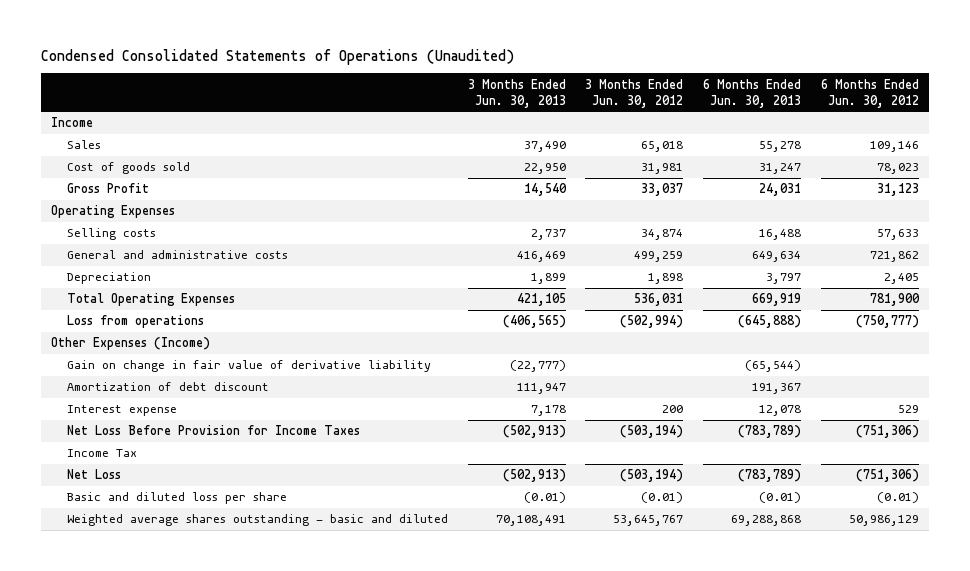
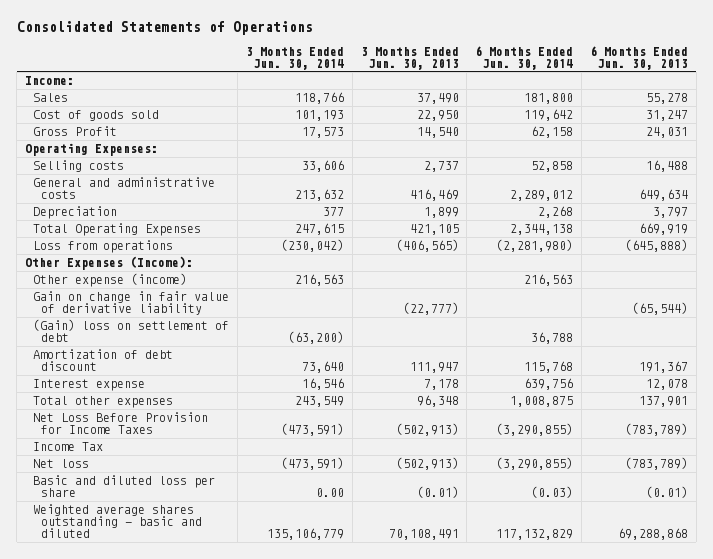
- Condensed Consolidated Statements of Operations (Unaudited)
+ Consolidated Statements of Operations
- | 3 Months Ended Jun. 30, 2013 | 3 Months Ended Jun. 30, 2012 | 6 Months Ended Jun. 30, 2013 | 6 Months Ended Jun. 30, 2012
+ | 3 Months Ended Jun. 30, 2014 | 3 Months Ended Jun. 30, 2013 | 6 Months Ended Jun. 30, 2014 | 6 Months Ended Jun. 30, 2013
- Income
+ Income:
- Operating Expenses
+ Operating Expenses:
- Other Expenses (Income)
+ Other Expenses (Income):
+ Other expense (income) | 216,563 | | 216,563 |
+ (Gain) loss on settlement of debt | (63,200) | | 36,788 |
+ Total other expenses | 243,549 | 96,348 | 1,008,875 | 137,901
- Net Loss | (502,913) | (503,194) | (783,789) | (751,306)
+ Net loss | (473,591) | (502,913) | (3,290,855) | (783,789)

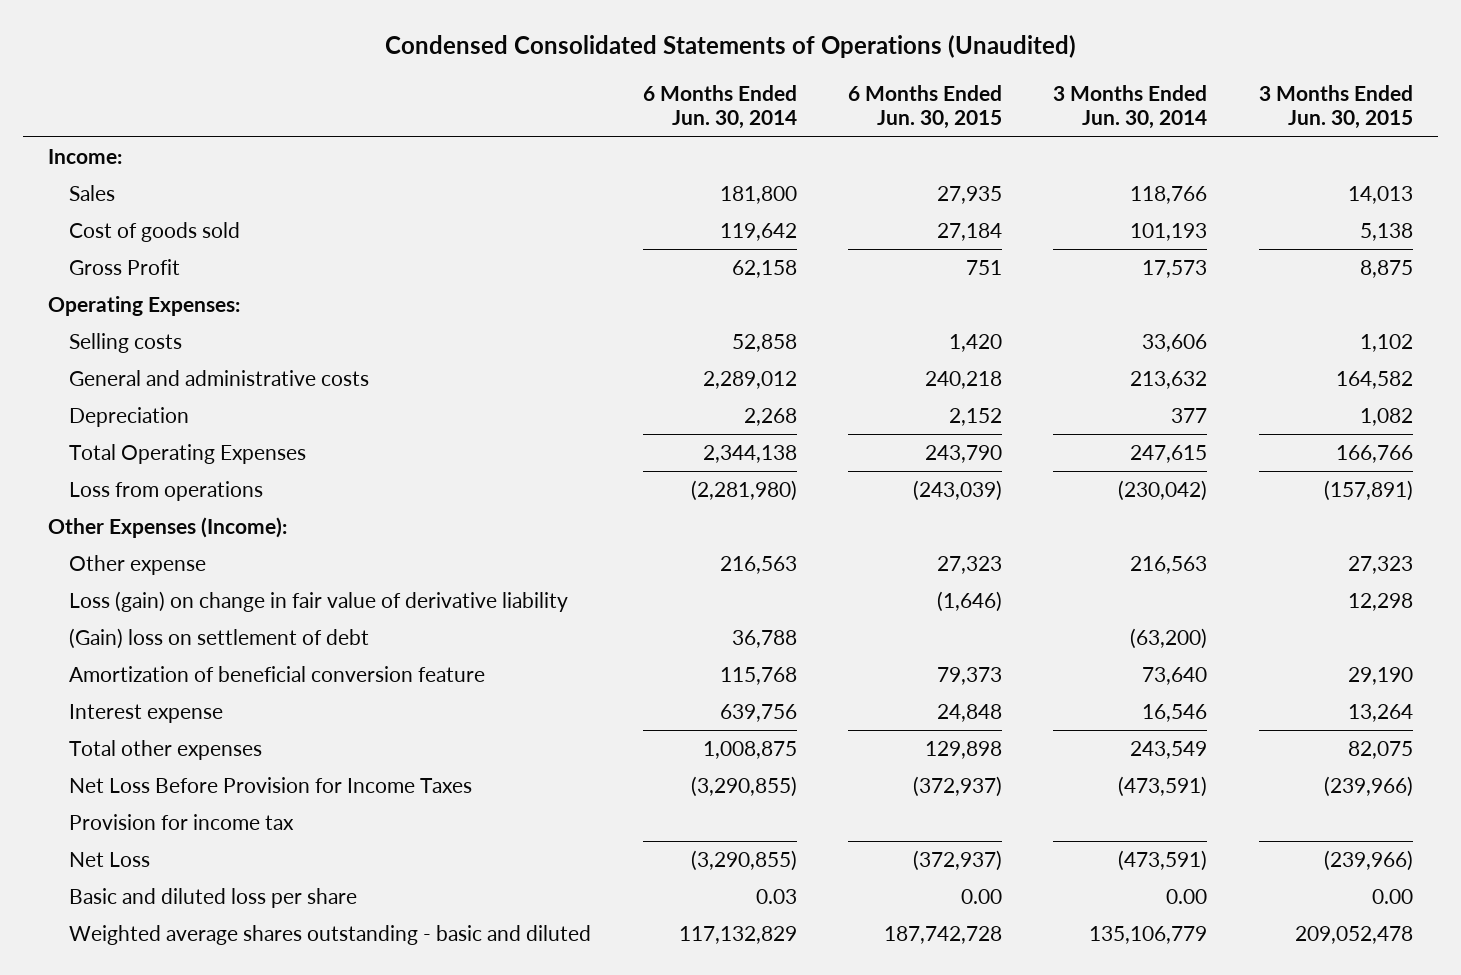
- Consolidated Statements of Operations
+ Condensed Consolidated Statements of Operations (Unaudited)
- | 3 Months Ended Jun. 30, 2014 | 3 Months Ended Jun. 30, 2013 | 6 Months Ended Jun. 30, 2014 | 6 Months Ended Jun. 30, 2013
+ | 6 Months Ended Jun. 30, 2014 | 6 Months Ended Jun. 30, 2015 | 3 Months Ended Jun. 30, 2014 | 3 Months Ended Jun. 30, 2015
- Other expense (income) | 216,563 | | 216,563 |
- Gain on change in fair value of derivative liability | | (22,777) | | (65,544)
+ Other expense | 216,563 | 27,323 | 216,563 | 27,323
+ Loss (gain) on change in fair value of derivative liability | | (1,646) | | 12,298
- Amortization of debt discount | 73,640 | 111,947 | 115,768 | 191,367
+ Amortization of beneficial conversion feature | 115,768 | 79,373 | 73,640 | 29,190
- Income Tax
- Net loss | (473,591) | (502,913) | (3,290,855) | (783,789)
- Basic and diluted loss per share | 0.00 | (0.01) | (0.03) | (0.01)
+ Provision for income tax
+ Net Loss | (3,290,855) | (372,937) | (473,591) | (239,966)
+ Basic and diluted loss per share | 0.03 | 0.00 | 0.00 | 0.00

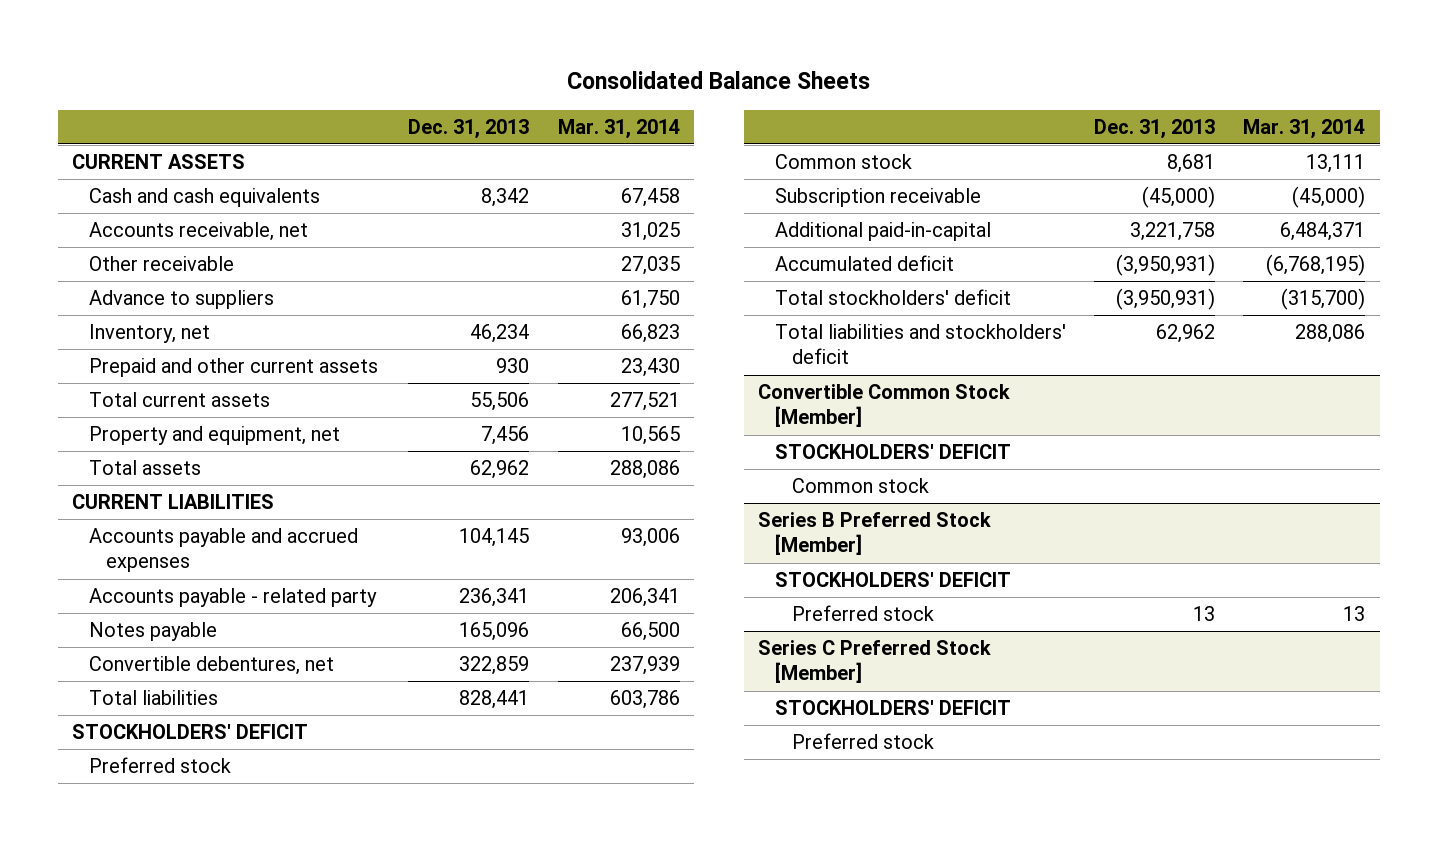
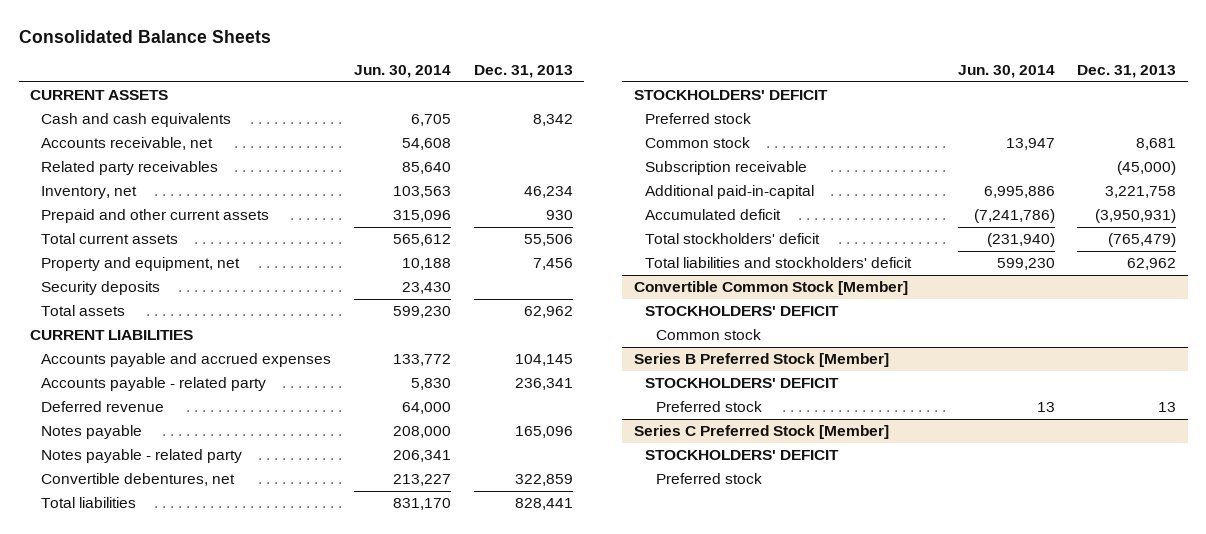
- | Dec. 31, 2013 | Mar. 31, 2014
+ | Jun. 30, 2014 | Dec. 31, 2013
- Other receivable | | 27,035
- Advance to suppliers | | 61,750
+ Related party receivables | 85,640 |
+ Security deposits | 23,430 |
+ Deferred revenue | 64,000 |
+ Notes payable - related party | 206,341 |
- Total stockholders' deficit | (3,950,931) | (315,700)
+ Total stockholders' deficit | (231,940) | (765,479)

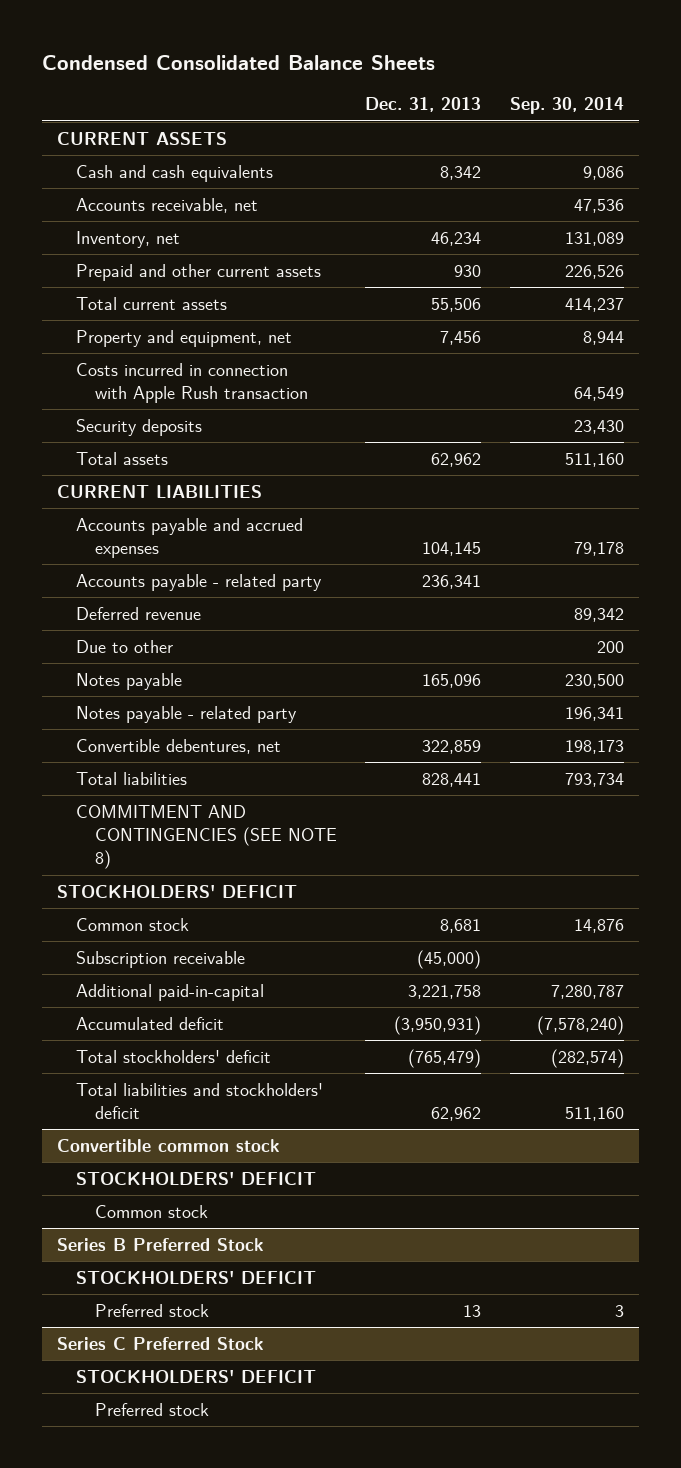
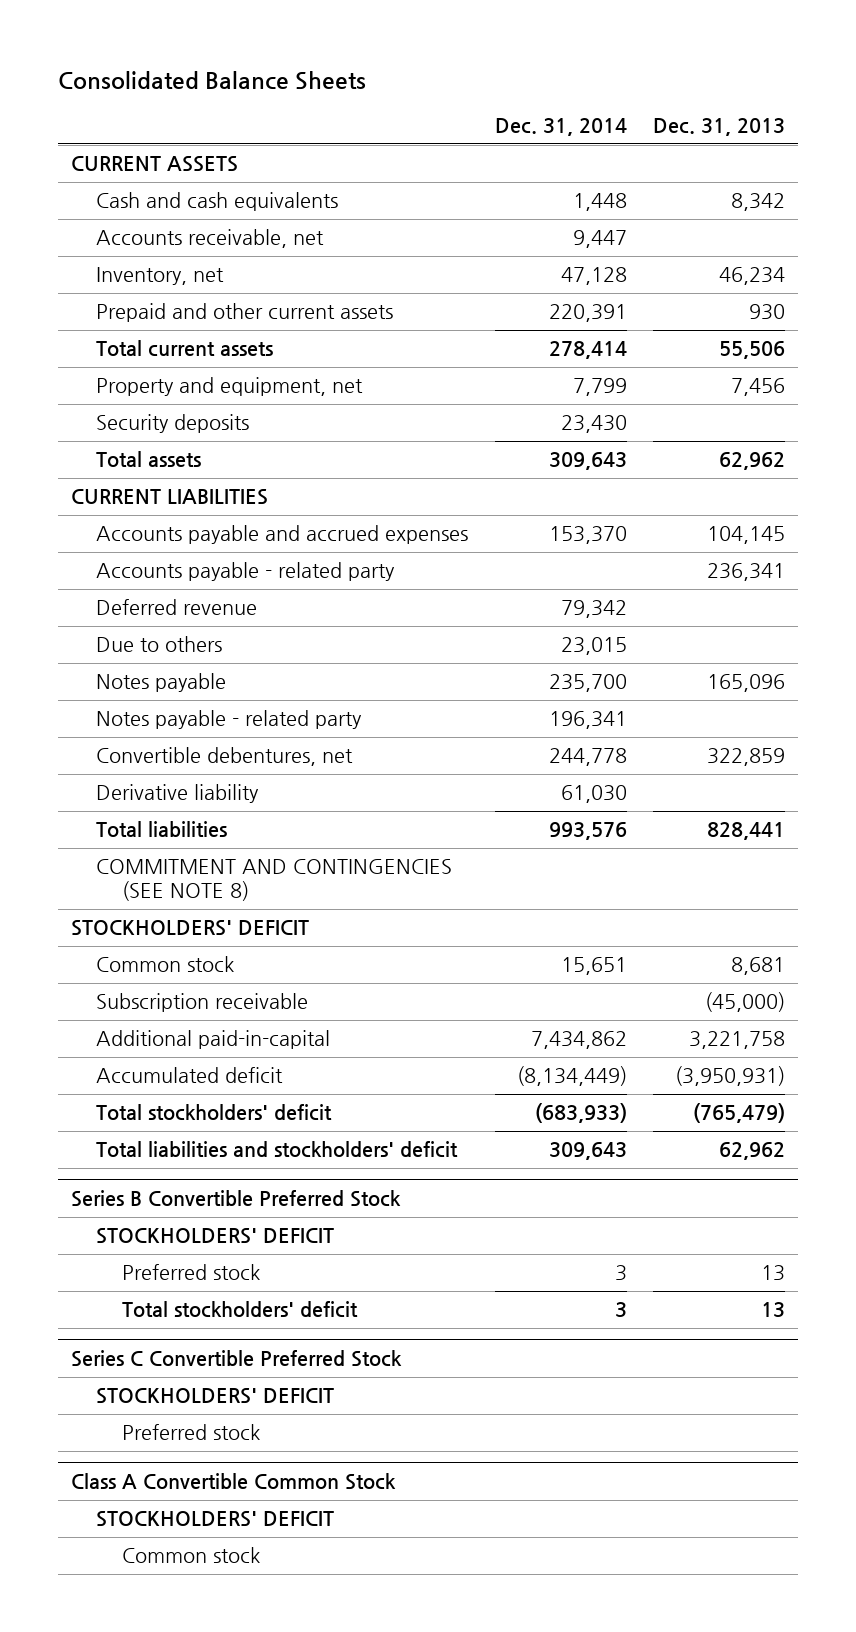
- Condensed Consolidated Balance Sheets
+ Consolidated Balance Sheets
- | Dec. 31, 2013 | Sep. 30, 2014
+ | Dec. 31, 2014 | Dec. 31, 2013
- Costs incurred in connection with Apple Rush transaction | | 64,549
- Due to other | | 200
+ Due to others | 23,015 |
+ Derivative liability | 61,030 |
- Convertible common stock
- STOCKHOLDERS' DEFICIT
- Common stock
- Series B Preferred Stock
+ Series B Convertible Preferred Stock
- Series C Preferred Stock
+ Total stockholders' deficit | 3 | 13
+ Series C Convertible Preferred Stock
+ Class A Convertible Common Stock
+ STOCKHOLDERS' DEFICIT
+ Common stock

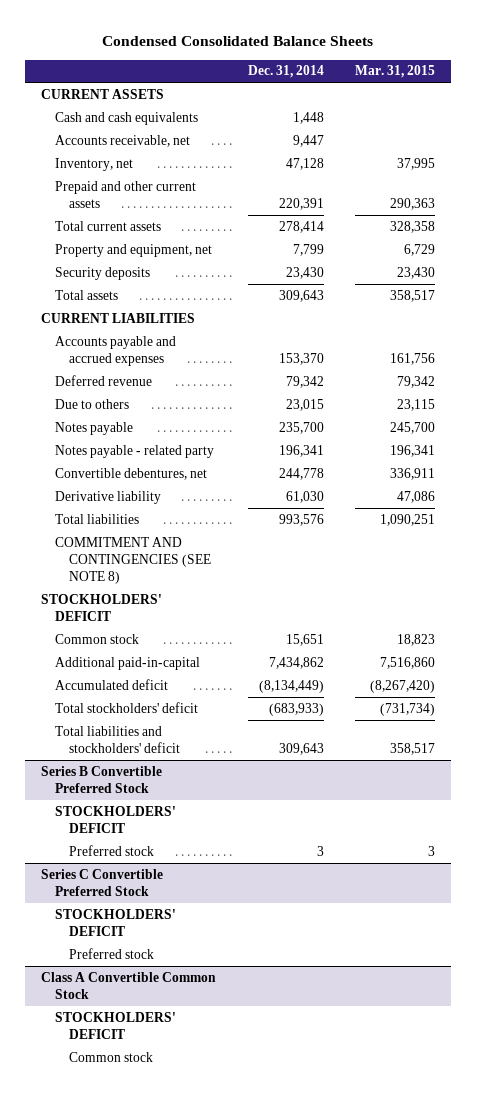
- Consolidated Balance Sheets
+ Condensed Consolidated Balance Sheets
- | Dec. 31, 2014 | Dec. 31, 2013
+ | Dec. 31, 2014 | Mar. 31, 2015
- Accounts payable - related party | | 236,341
- Subscription receivable | | (45,000)
@ Series B Convertible Preferred Stock
- Total stockholders' deficit | 3 | 13

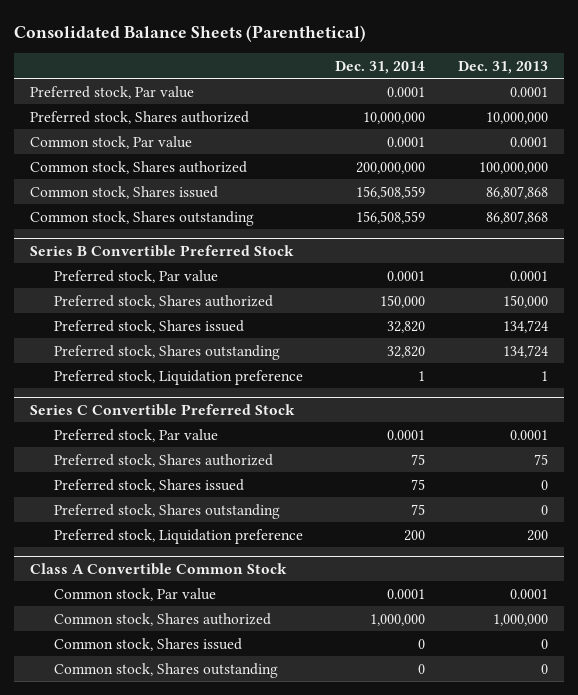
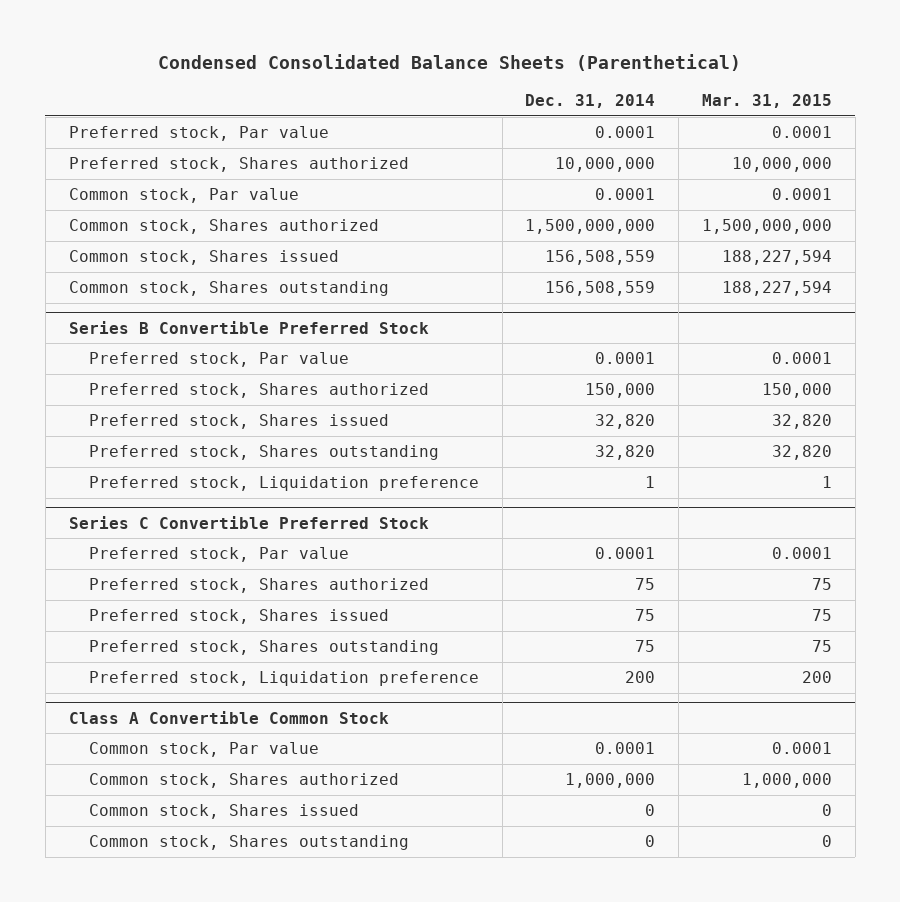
- Consolidated Balance Sheets (Parenthetical)
+ Condensed Consolidated Balance Sheets (Parenthetical)
- | Dec. 31, 2014 | Dec. 31, 2013
+ | Dec. 31, 2014 | Mar. 31, 2015
- Common stock, Shares authorized | 200,000,000 | 100,000,000
+ Common stock, Shares authorized | 1,500,000,000 | 1,500,000,000

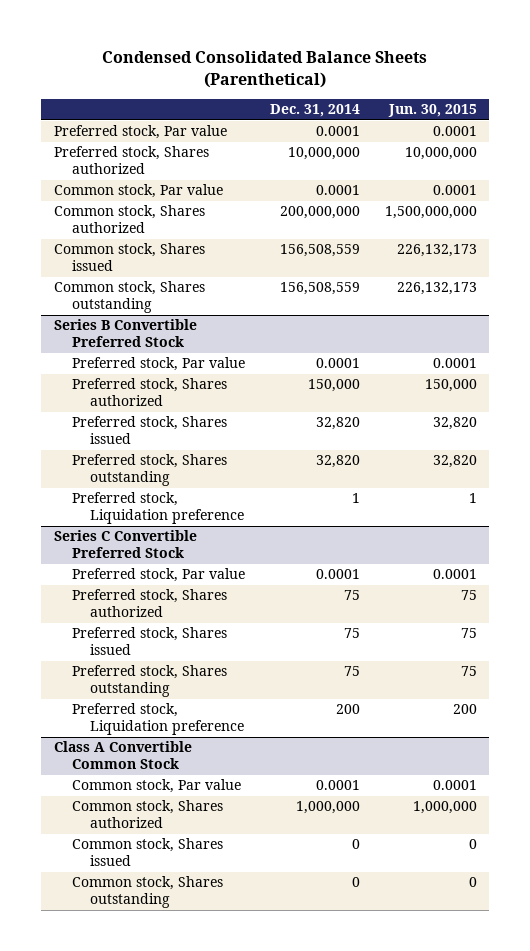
- | Dec. 31, 2014 | Mar. 31, 2015
+ | Dec. 31, 2014 | Jun. 30, 2015
- Common stock, Shares authorized | 1,500,000,000 | 1,500,000,000
+ Common stock, Shares authorized | 200,000,000 | 1,500,000,000

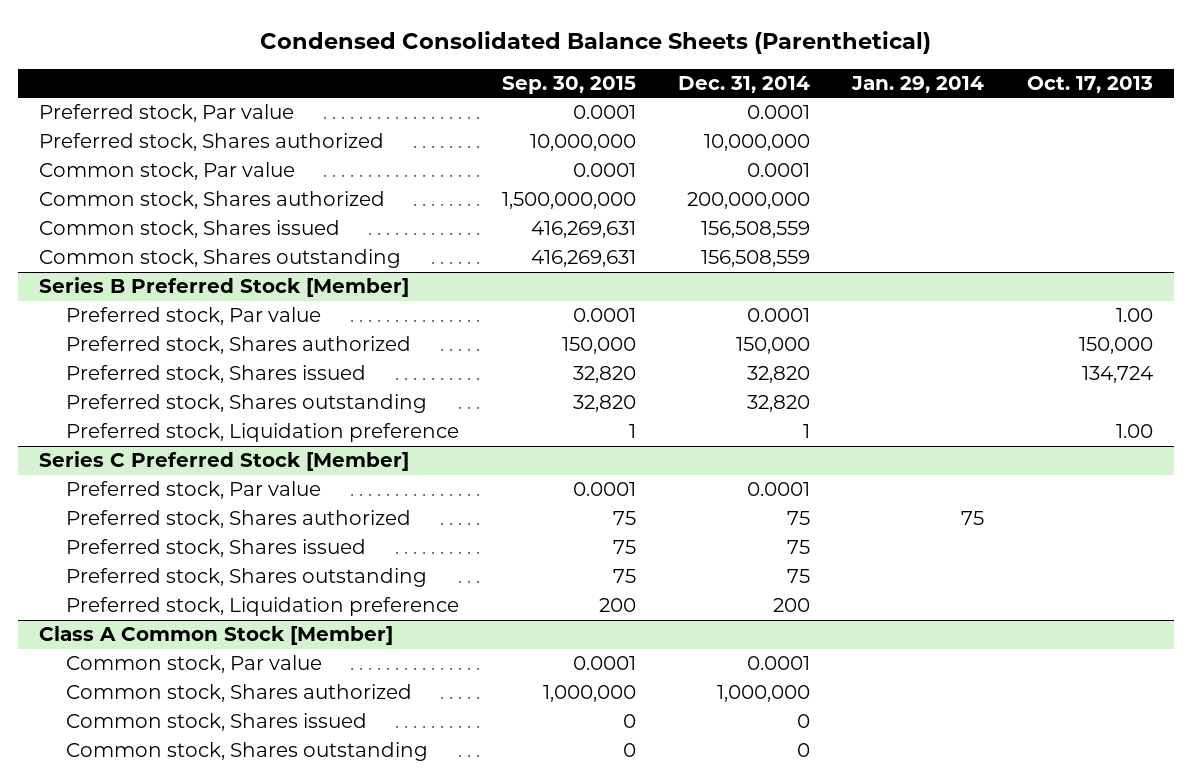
- | Dec. 31, 2014 | Jun. 30, 2015
+ | Sep. 30, 2015 | Dec. 31, 2014 | Jan. 29, 2014 | Oct. 17, 2013
- Series B Convertible Preferred Stock
+ Series B Preferred Stock [Member]
- Series C Convertible Preferred Stock
+ Series C Preferred Stock [Member]
- Class A Convertible Common Stock
+ Class A Common Stock [Member]

